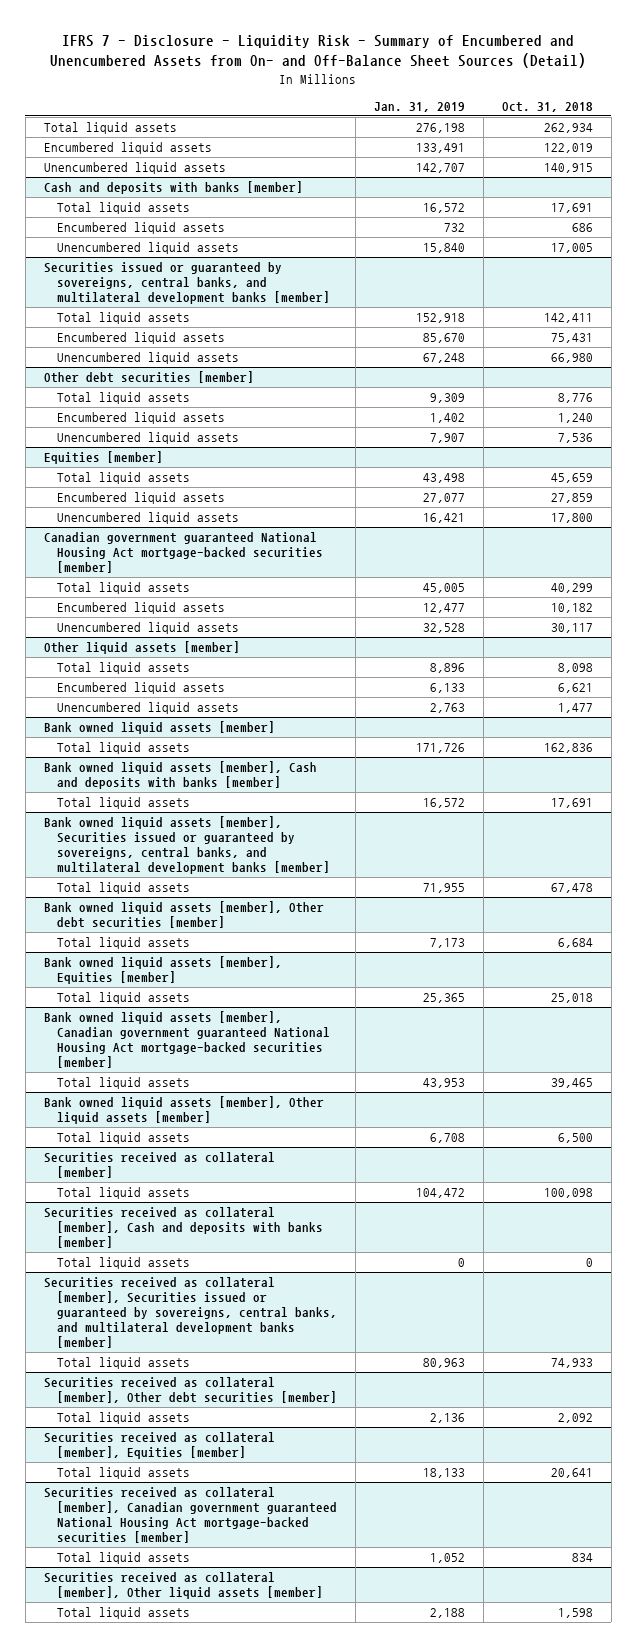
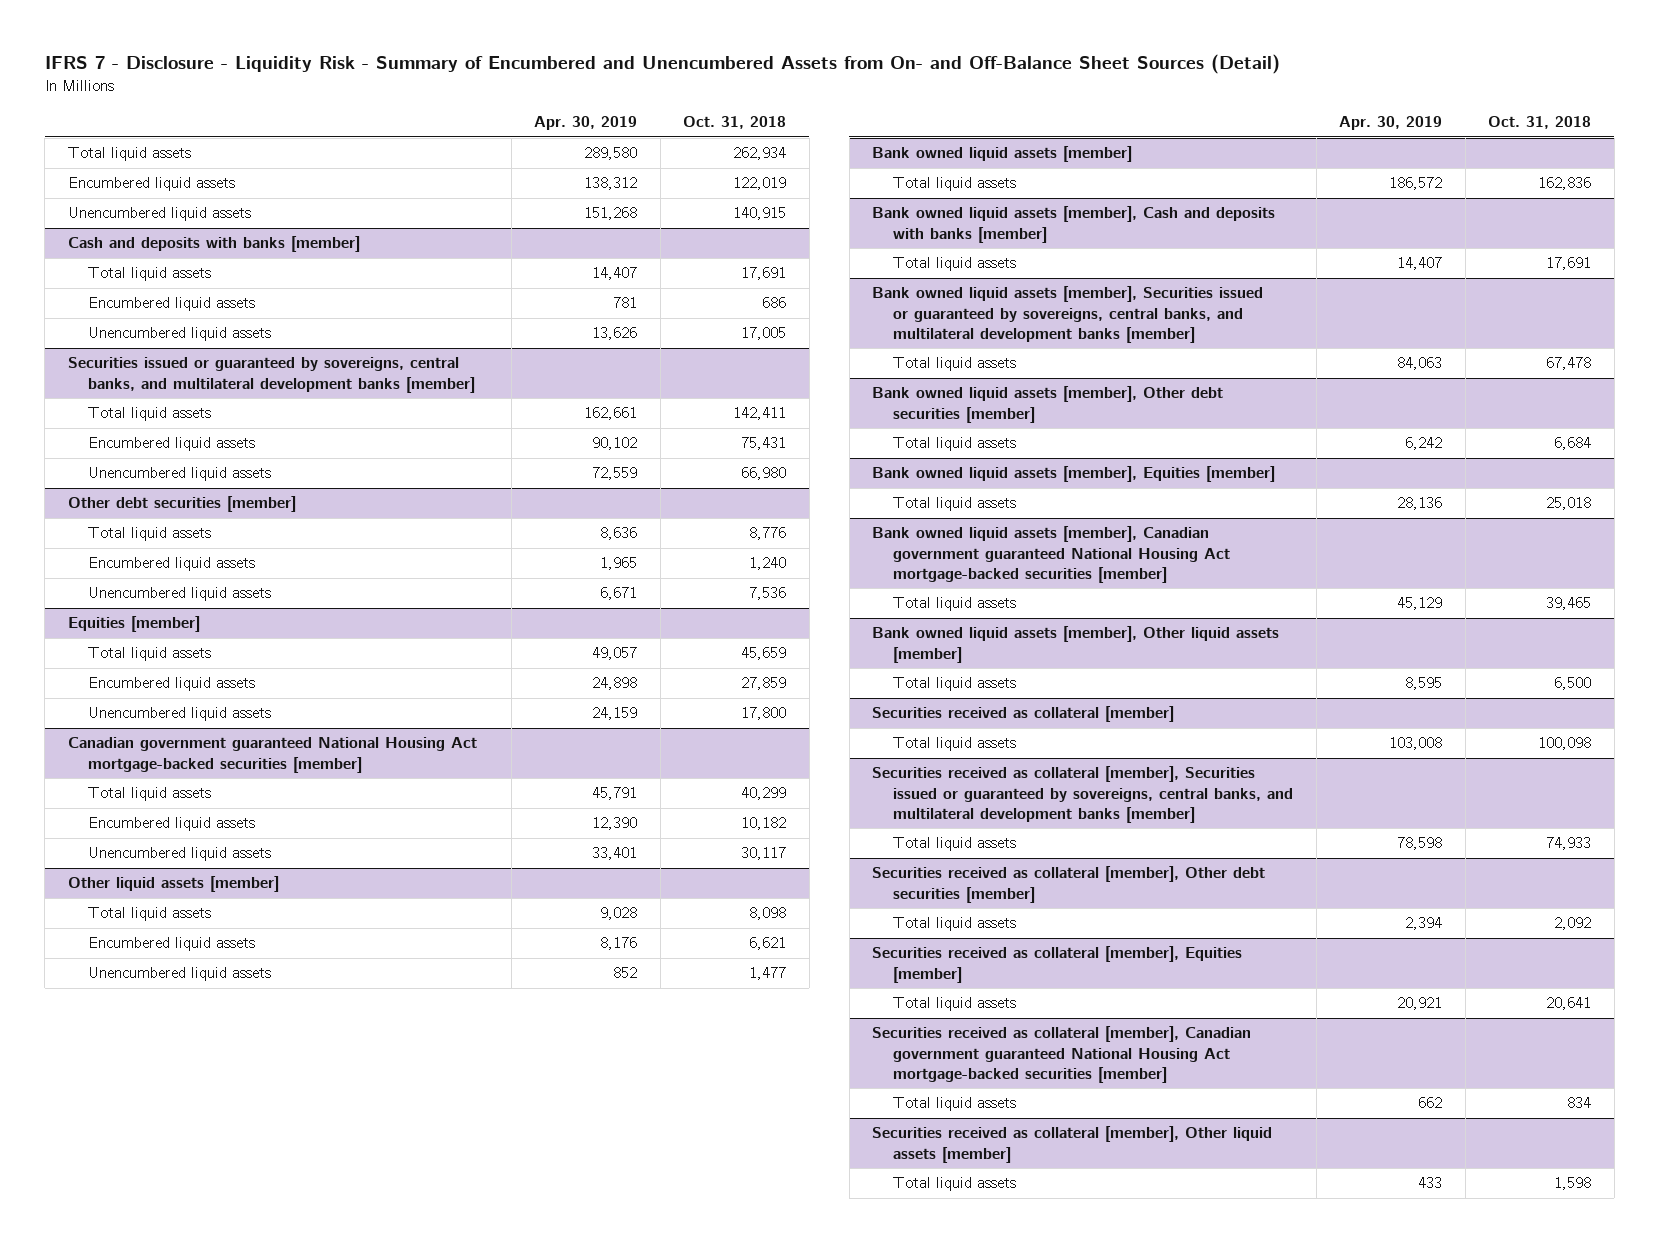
- | Jan. 31, 2019 | Oct. 31, 2018
+ | Apr. 30, 2019 | Oct. 31, 2018
- Securities received as collateral [member], Cash and deposits with banks [member]
- Total liquid assets | 0 | 0

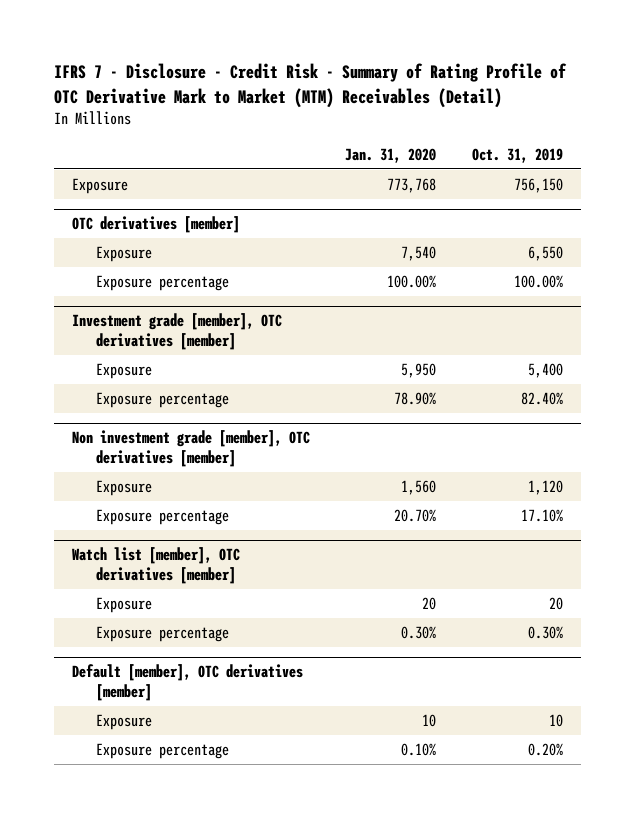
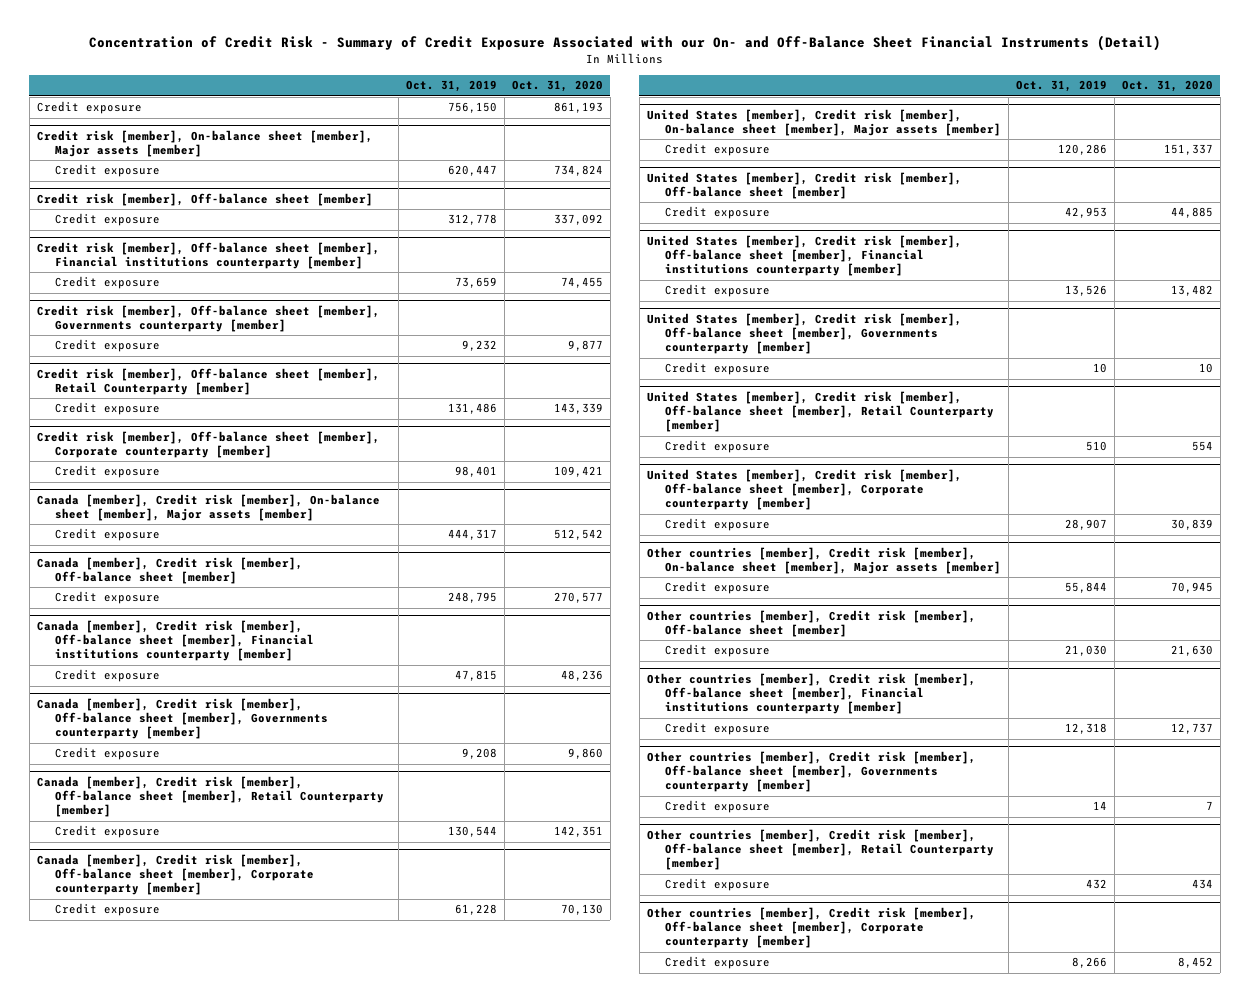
- IFRS 7 - Disclosure - Credit Risk - Summary of Rating Profile of OTC Derivative Mark to Market (MTM) Receivables (Detail)
+ Concentration of Credit Risk - Summary of Credit Exposure Associated with our On- and Off-Balance Sheet Financial Instruments (Detail)
- | Jan. 31, 2020 | Oct. 31, 2019
+ | Oct. 31, 2019 | Oct. 31, 2020
- Exposure | 773,768 | 756,150
- OTC derivatives [member]
- Exposure | 7,540 | 6,550
- Exposure percentage | 100.00% | 100.00%
- Investment grade [member], OTC derivatives [member]
- Exposure | 5,950 | 5,400
- Exposure percentage | 78.90% | 82.40%
- Non investment grade [member], OTC derivatives [member]
- Exposure | 1,560 | 1,120
- Exposure percentage | 20.70% | 17.10%
- Watch list [member], OTC derivatives [member]
- Exposure | 20 | 20
- Exposure percentage | 0.30% | 0.30%
- Default [member], OTC derivatives [member]
- Exposure | 10 | 10
- Exposure percentage | 0.10% | 0.20%
+ Credit exposure | 756,150 | 861,193
+ Credit risk [member], On-balance sheet [member], Major assets [member]
+ Credit exposure | 620,447 | 734,824
+ Credit risk [member], Off-balance sheet [member]
+ Credit exposure | 312,778 | 337,092
+ Credit risk [member], Off-balance sheet [member], Financial institutions counterparty [member]
+ Credit exposure | 73,659 | 74,455
+ Credit risk [member], Off-balance sheet [member], Governments counterparty [member]
+ Credit exposure | 9,232 | 9,877
+ Credit risk [member], Off-balance sheet [member], Retail Counterparty [member]
+ Credit exposure | 131,486 | 143,339
+ Credit risk [member], Off-balance sheet [member], Corporate counterparty [member]
+ Credit exposure | 98,401 | 109,421
+ Canada [member], Credit risk [member], On-balance sheet [member], Major assets [member]
+ Credit exposure | 444,317 | 512,542
+ Canada [member], Credit risk [member], Off-balance sheet [member]
+ Credit exposure | 248,795 | 270,577
+ Canada [member], Credit risk [member], Off-balance sheet [member], Financial institutions counterparty [member]
+ Credit exposure | 47,815 | 48,236
+ Canada [member], Credit risk [member], Off-balance sheet [member], Governments counterparty [member]
+ Credit exposure | 9,208 | 9,860
+ Canada [member], Credit risk [member], Off-balance sheet [member], Retail Counterparty [member]
+ Credit exposure | 130,544 | 142,351
+ Canada [member], Credit risk [member], Off-balance sheet [member], Corporate counterparty [member]
+ Credit exposure | 61,228 | 70,130
+ United States [member], Credit risk [member], On-balance sheet [member], Major assets [member]
+ Credit exposure | 120,286 | 151,337
+ United States [member], Credit risk [member], Off-balance sheet [member]
+ Credit exposure | 42,953 | 44,885
+ United States [member], Credit risk [member], Off-balance sheet [member], Financial institutions counterparty [member]
+ Credit exposure | 13,526 | 13,482
+ United States [member], Credit risk [member], Off-balance sheet [member], Governments counterparty [member]
+ Credit exposure | 10 | 10
+ United States [member], Credit risk [member], Off-balance sheet [member], Retail Counterparty [member]
+ Credit exposure | 510 | 554
+ United States [member], Credit risk [member], Off-balance sheet [member], Corporate counterparty [member]
+ Credit exposure | 28,907 | 30,839
+ Other countries [member], Credit risk [member], On-balance sheet [member], Major assets [member]
+ Credit exposure | 55,844 | 70,945
+ Other countries [member], Credit risk [member], Off-balance sheet [member]
+ Credit exposure | 21,030 | 21,630
+ Other countries [member], Credit risk [member], Off-balance sheet [member], Financial institutions counterparty [member]
+ Credit exposure | 12,318 | 12,737
+ Other countries [member], Credit risk [member], Off-balance sheet [member], Governments counterparty [member]
+ Credit exposure | 14 | 7
+ Other countries [member], Credit risk [member], Off-balance sheet [member], Retail Counterparty [member]
+ Credit exposure | 432 | 434
+ Other countries [member], Credit risk [member], Off-balance sheet [member], Corporate counterparty [member]
+ Credit exposure | 8,266 | 8,452

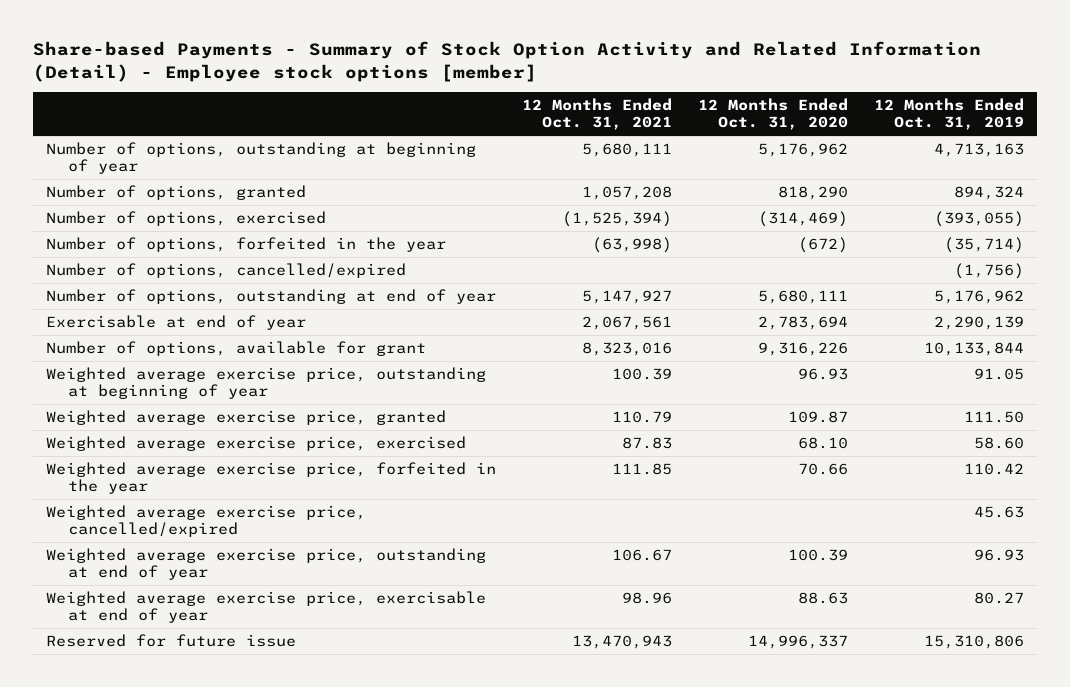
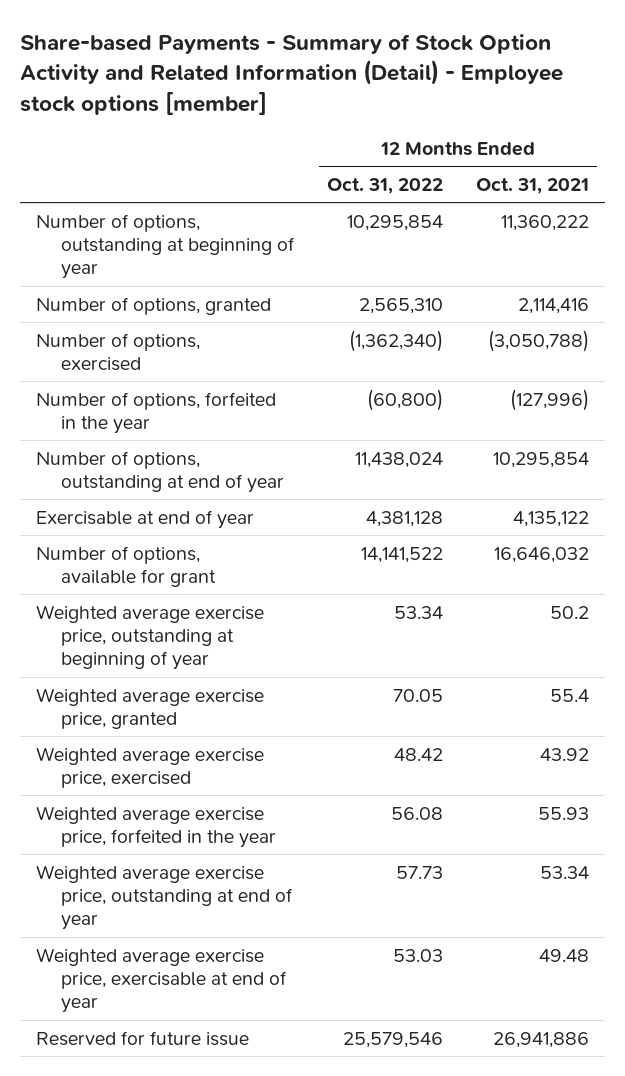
- | 12 Months Ended Oct. 31, 2021 | 12 Months Ended Oct. 31, 2020 | 12 Months Ended Oct. 31, 2019
+ | 12 Months Ended Oct. 31, 2022 | 12 Months Ended Oct. 31, 2021
- Number of options, outstanding at beginning of year | 5,680,111 | 5,176,962 | 4,713,163
- Number of options, granted | 1,057,208 | 818,290 | 894,324
- Number of options, exercised | (1,525,394) | (314,469) | (393,055)
- Number of options, forfeited in the year | (63,998) | (672) | (35,714)
- Number of options, cancelled/expired | | | (1,756)
- Number of options, outstanding at end of year | 5,147,927 | 5,680,111 | 5,176,962
- Exercisable at end of year | 2,067,561 | 2,783,694 | 2,290,139
- Number of options, available for grant | 8,323,016 | 9,316,226 | 10,133,844
- Weighted average exercise price, outstanding at beginning of year | 100.39 | 96.93 | 91.05
- Weighted average exercise price, granted | 110.79 | 109.87 | 111.50
- Weighted average exercise price, exercised | 87.83 | 68.10 | 58.60
- Weighted average exercise price, forfeited in the year | 111.85 | 70.66 | 110.42
- Weighted average exercise price, cancelled/expired | | | 45.63
- Weighted average exercise price, outstanding at end of year | 106.67 | 100.39 | 96.93
- Weighted average exercise price, exercisable at end of year | 98.96 | 88.63 | 80.27
- Reserved for future issue | 13,470,943 | 14,996,337 | 15,310,806
+ Number of options, outstanding at beginning of year | 10,295,854 | 11,360,222
+ Number of options, granted | 2,565,310 | 2,114,416
+ Number of options, exercised | (1,362,340) | (3,050,788)
+ Number of options, forfeited in the year | (60,800) | (127,996)
+ Number of options, outstanding at end of year | 11,438,024 | 10,295,854
+ Exercisable at end of year | 4,381,128 | 4,135,122
+ Number of options, available for grant | 14,141,522 | 16,646,032
+ Weighted average exercise price, outstanding at beginning of year | 53.34 | 50.2
+ Weighted average exercise price, granted | 70.05 | 55.4
+ Weighted average exercise price, exercised | 48.42 | 43.92
+ Weighted average exercise price, forfeited in the year | 56.08 | 55.93
+ Weighted average exercise price, outstanding at end of year | 57.73 | 53.34
+ Weighted average exercise price, exercisable at end of year | 53.03 | 49.48
+ Reserved for future issue | 25,579,546 | 26,941,886

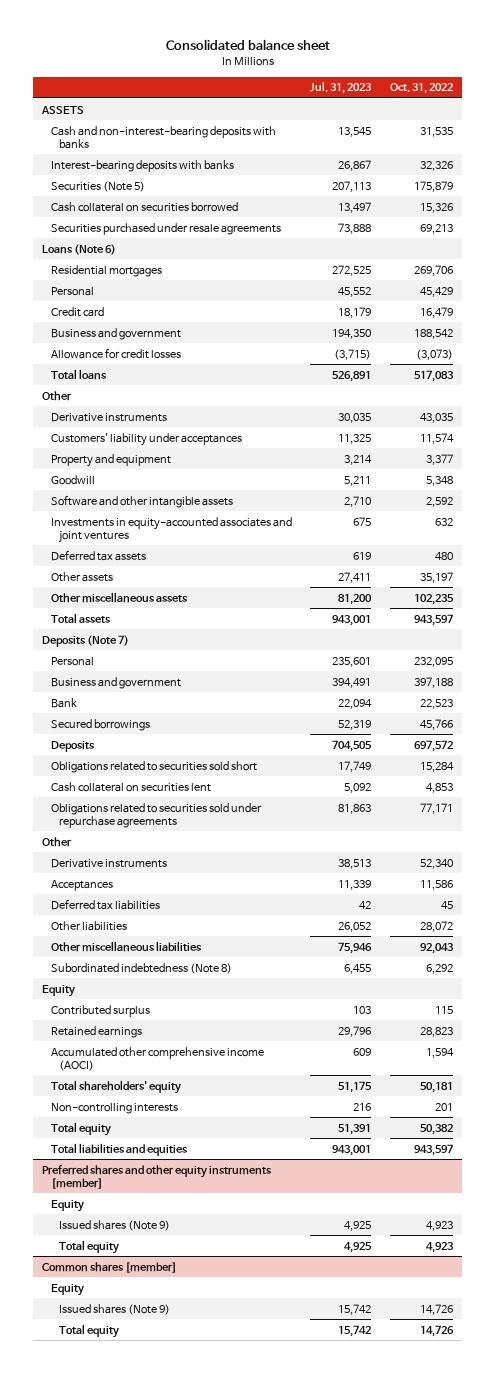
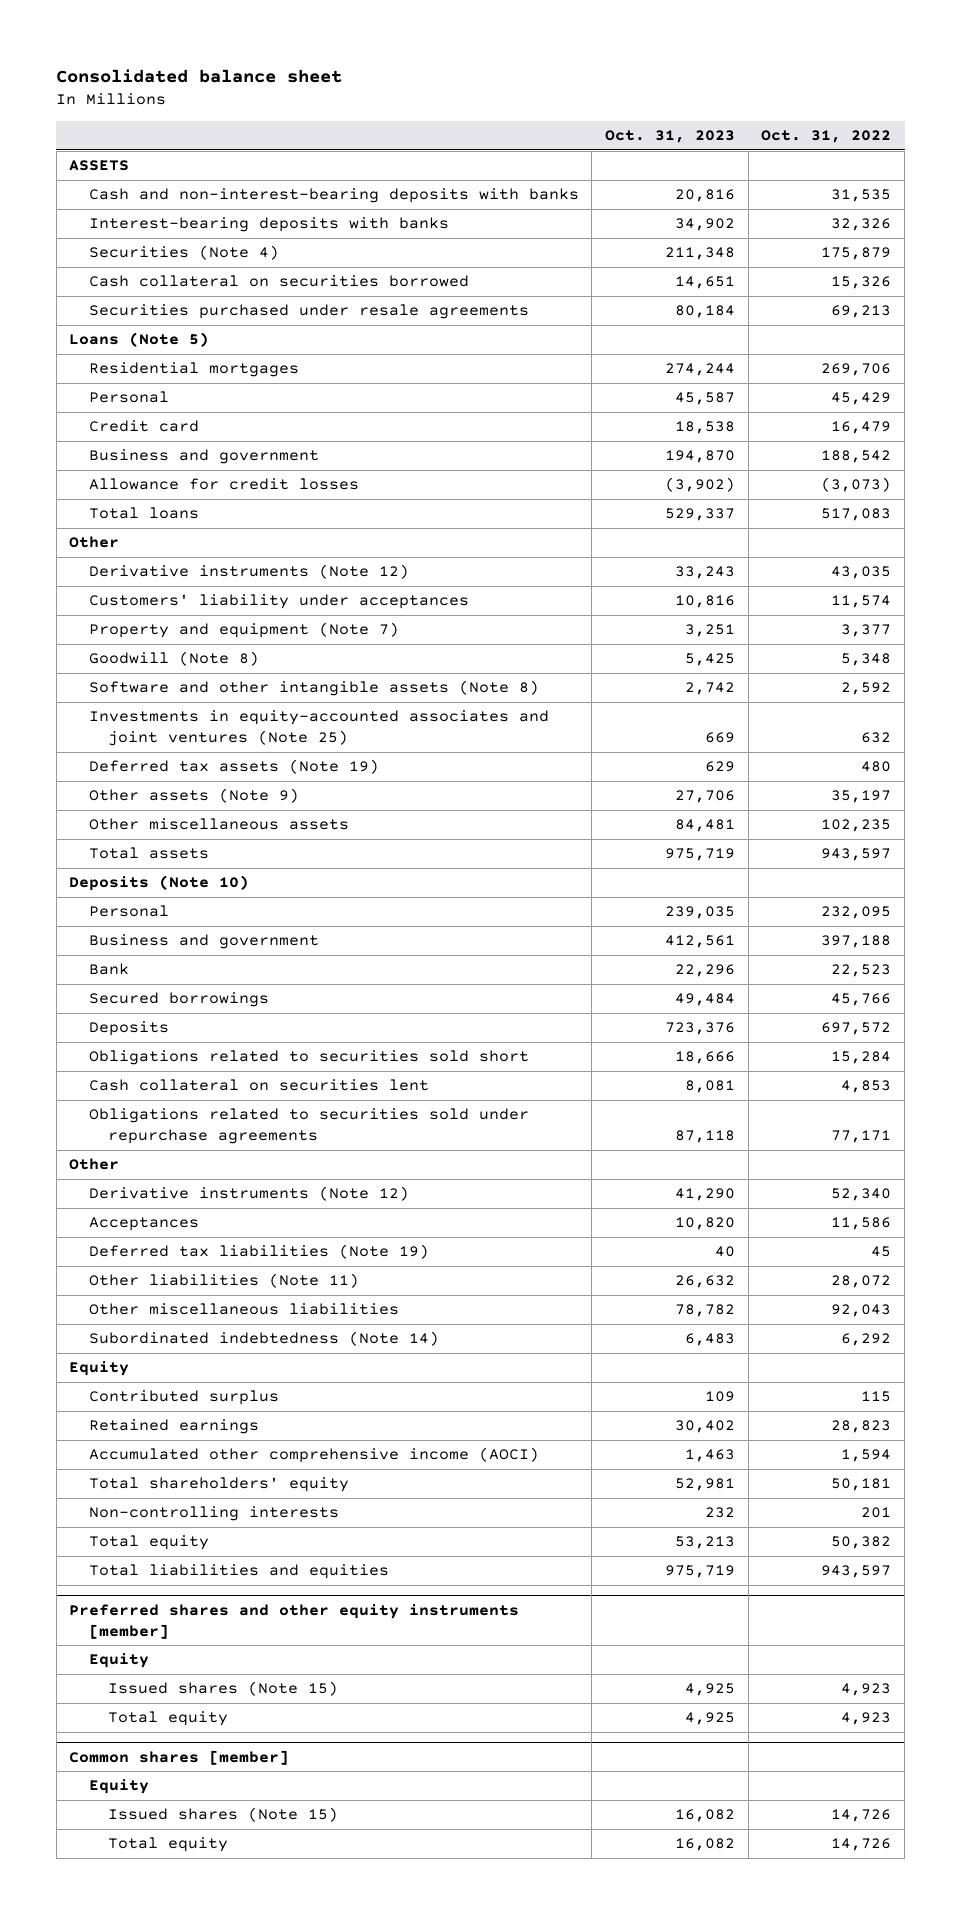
- | Jul. 31, 2023 | Oct. 31, 2022
+ | Oct. 31, 2023 | Oct. 31, 2022
- Securities (Note 5) | 207,113 | 175,879
+ Securities (Note 4) | 211,348 | 175,879
- Loans (Note 6)
+ Loans (Note 5)
- Derivative instruments | 30,035 | 43,035
+ Derivative instruments (Note 12) | 33,243 | 43,035
- Property and equipment | 3,214 | 3,377
- Goodwill | 5,211 | 5,348
- Software and other intangible assets | 2,710 | 2,592
- Investments in equity-accounted associates and joint ventures | 675 | 632
- Deferred tax assets | 619 | 480
- Other assets | 27,411 | 35,197
+ Property and equipment (Note 7) | 3,251 | 3,377
+ Goodwill (Note 8) | 5,425 | 5,348
+ Software and other intangible assets (Note 8) | 2,742 | 2,592
+ Investments in equity-accounted associates and joint ventures (Note 25) | 669 | 632
+ Deferred tax assets (Note 19) | 629 | 480
+ Other assets (Note 9) | 27,706 | 35,197
- Deposits (Note 7)
+ Deposits (Note 10)
- Derivative instruments | 38,513 | 52,340
+ Derivative instruments (Note 12) | 41,290 | 52,340
- Deferred tax liabilities | 42 | 45
- Other liabilities | 26,052 | 28,072
+ Deferred tax liabilities (Note 19) | 40 | 45
+ Other liabilities (Note 11) | 26,632 | 28,072
- Subordinated indebtedness (Note 8) | 6,455 | 6,292
+ Subordinated indebtedness (Note 14) | 6,483 | 6,292
@ Preferred shares and other equity instruments [member]
- Issued shares (Note 9) | 4,925 | 4,923
+ Issued shares (Note 15) | 4,925 | 4,923
@ Common shares [member]
- Issued shares (Note 9) | 15,742 | 14,726
+ Issued shares (Note 15) | 16,082 | 14,726

